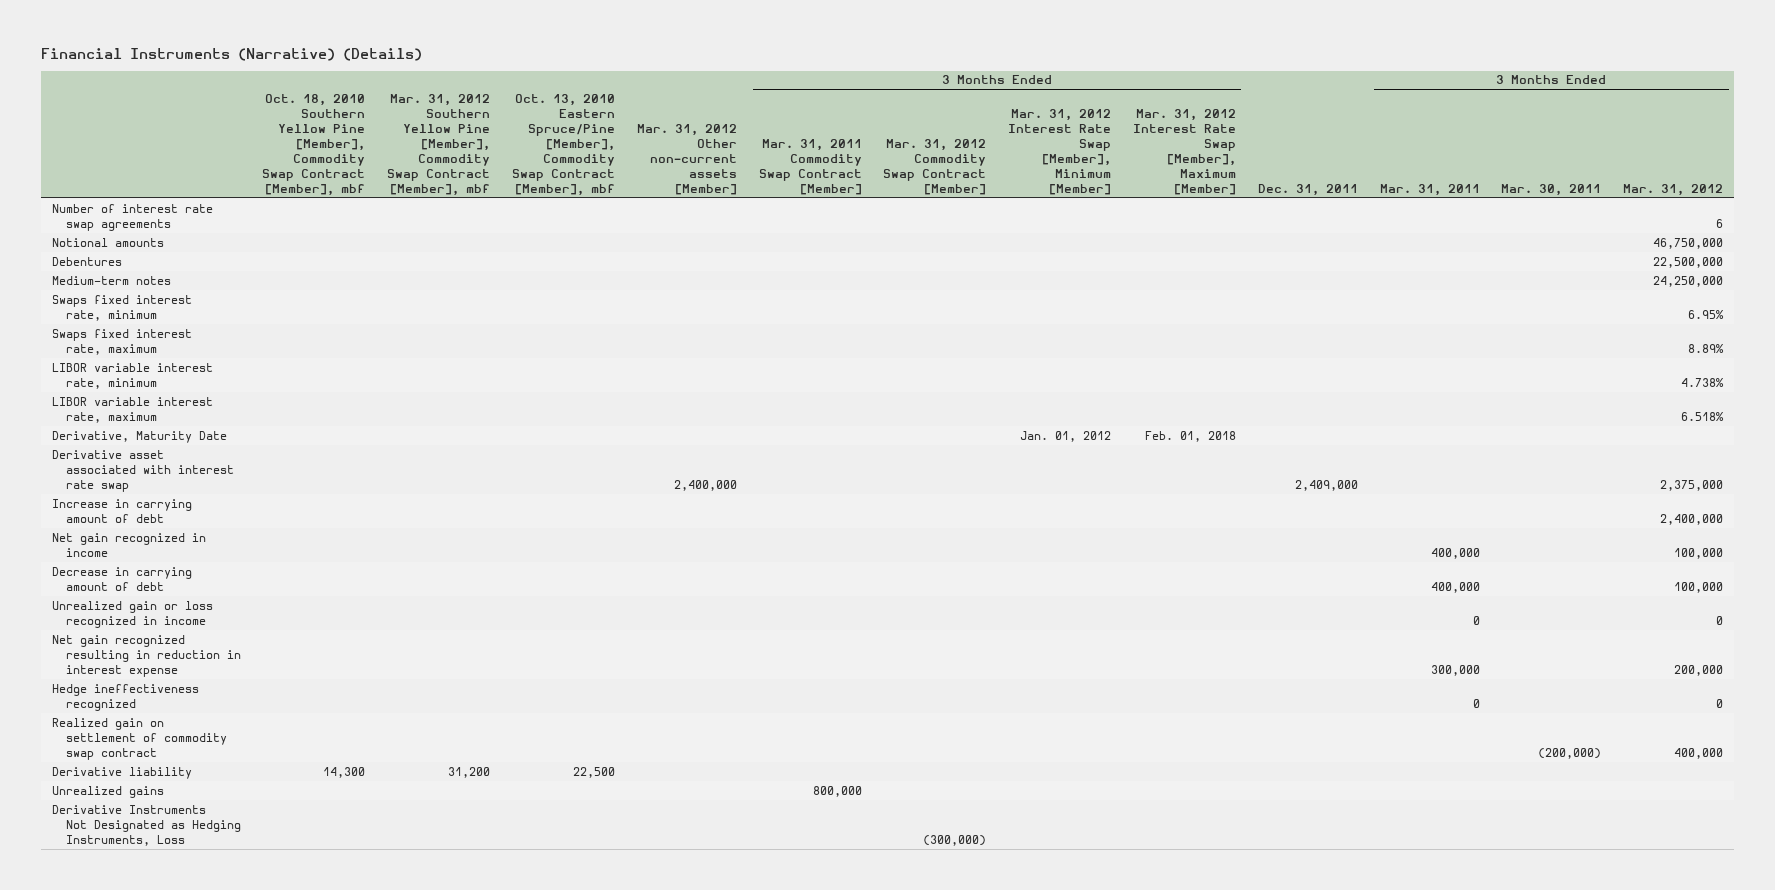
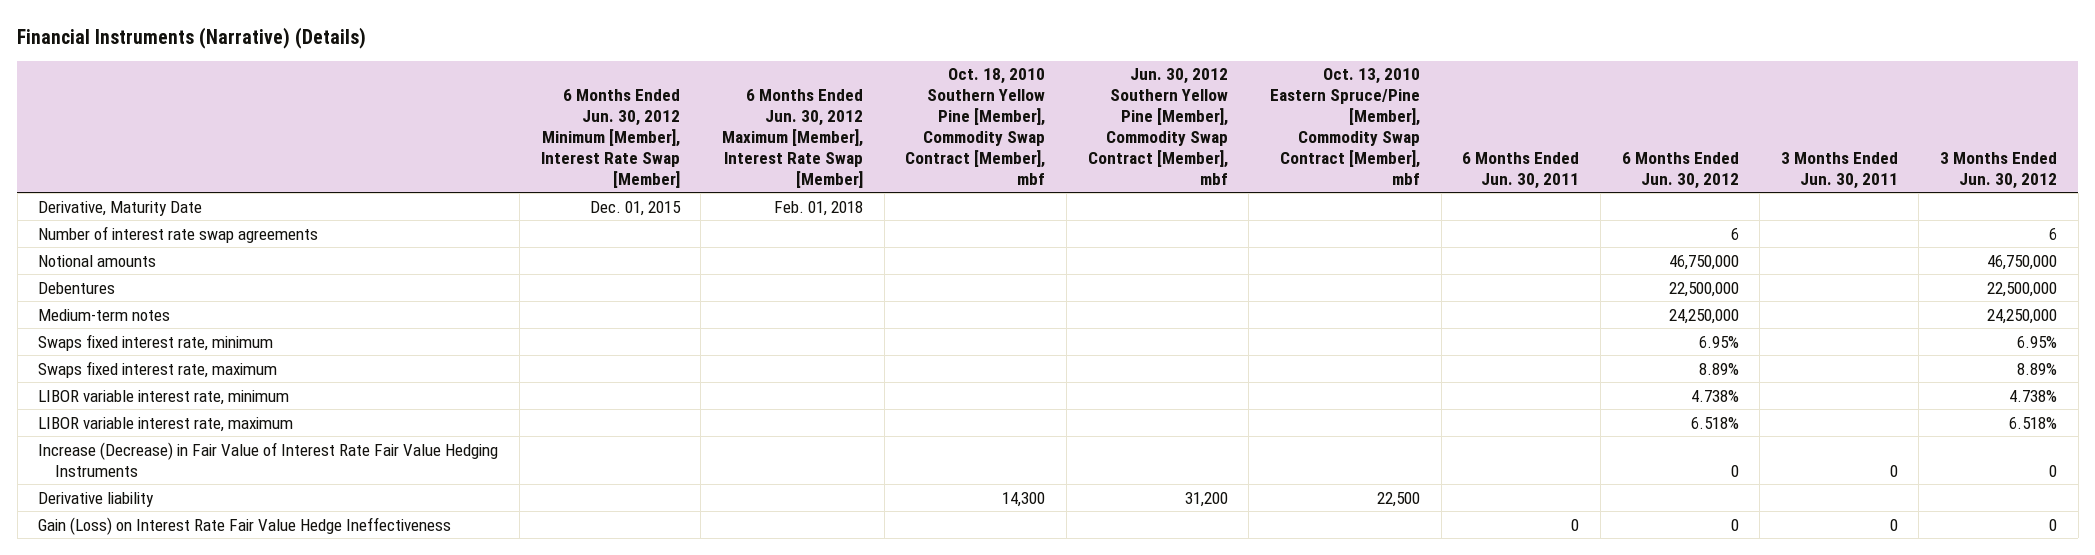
- | Oct. 18, 2010 Southern Yellow Pine [Member], Commodity Swap Contract [Member], mbf | Mar. 31, 2012 Southern Yellow Pine [Member], Commodity Swap Contract [Member], mbf | Oct. 13, 2010 Eastern Spruce/Pine [Member], Commodity Swap Contract [Member], mbf | Mar. 31, 2012 Other non-current assets [Member] | 3 Months Ended Mar. 31, 2011 Commodity Swap Contract [Member] | 3 Months Ended Mar. 31, 2012 Commodity Swap Contract [Member] | 3 Months Ended Mar. 31, 2012 Interest Rate Swap [Member], Minimum [Member] | 3 Months Ended Mar. 31, 2012 Interest Rate Swap [Member], Maximum [Member] | Dec. 31, 2011 | 3 Months Ended Mar. 31, 2011 | 3 Months Ended Mar. 30, 2011 | 3 Months Ended Mar. 31, 2012
+ | 6 Months Ended Jun. 30, 2012 Minimum [Member], Interest Rate Swap [Member] | 6 Months Ended Jun. 30, 2012 Maximum [Member], Interest Rate Swap [Member] | Oct. 18, 2010 Southern Yellow Pine [Member], Commodity Swap Contract [Member], mbf | Jun. 30, 2012 Southern Yellow Pine [Member], Commodity Swap Contract [Member], mbf | Oct. 13, 2010 Eastern Spruce/Pine [Member], Commodity Swap Contract [Member], mbf | 6 Months Ended Jun. 30, 2011 | 6 Months Ended Jun. 30, 2012 | 3 Months Ended Jun. 30, 2011 | 3 Months Ended Jun. 30, 2012
moved up: Derivative, Maturity Date | Dec. 01, 2015 | Feb. 01, 2018 | | | | | | |
- Derivative asset associated with interest rate swap | | | | 2,400,000 | | | | | 2,409,000 | | | 2,375,000
- Increase in carrying amount of debt | | | | | | | | | | | | 2,400,000
- Net gain recognized in income | | | | | | | | | | 400,000 | | 100,000
- Decrease in carrying amount of debt | | | | | | | | | | 400,000 | | 100,000
- Unrealized gain or loss recognized in income | | | | | | | | | | 0 | | 0
- Net gain recognized resulting in reduction in interest expense | | | | | | | | | | 300,000 | | 200,000
- Hedge ineffectiveness recognized | | | | | | | | | | 0 | | 0
- Realized gain on settlement of commodity swap contract | | | | | | | | | | | (200,000) | 400,000
+ Increase (Decrease) in Fair Value of Interest Rate Fair Value Hedging Instruments | | | | | | | 0 | 0 | 0
- Unrealized gains | | | | | 800,000 | | | | | | |
- Derivative Instruments Not Designated as Hedging Instruments, Loss | | | | | | (300,000) | | | | | |
+ Gain (Loss) on Interest Rate Fair Value Hedge Ineffectiveness | | | | | | 0 | 0 | 0 | 0

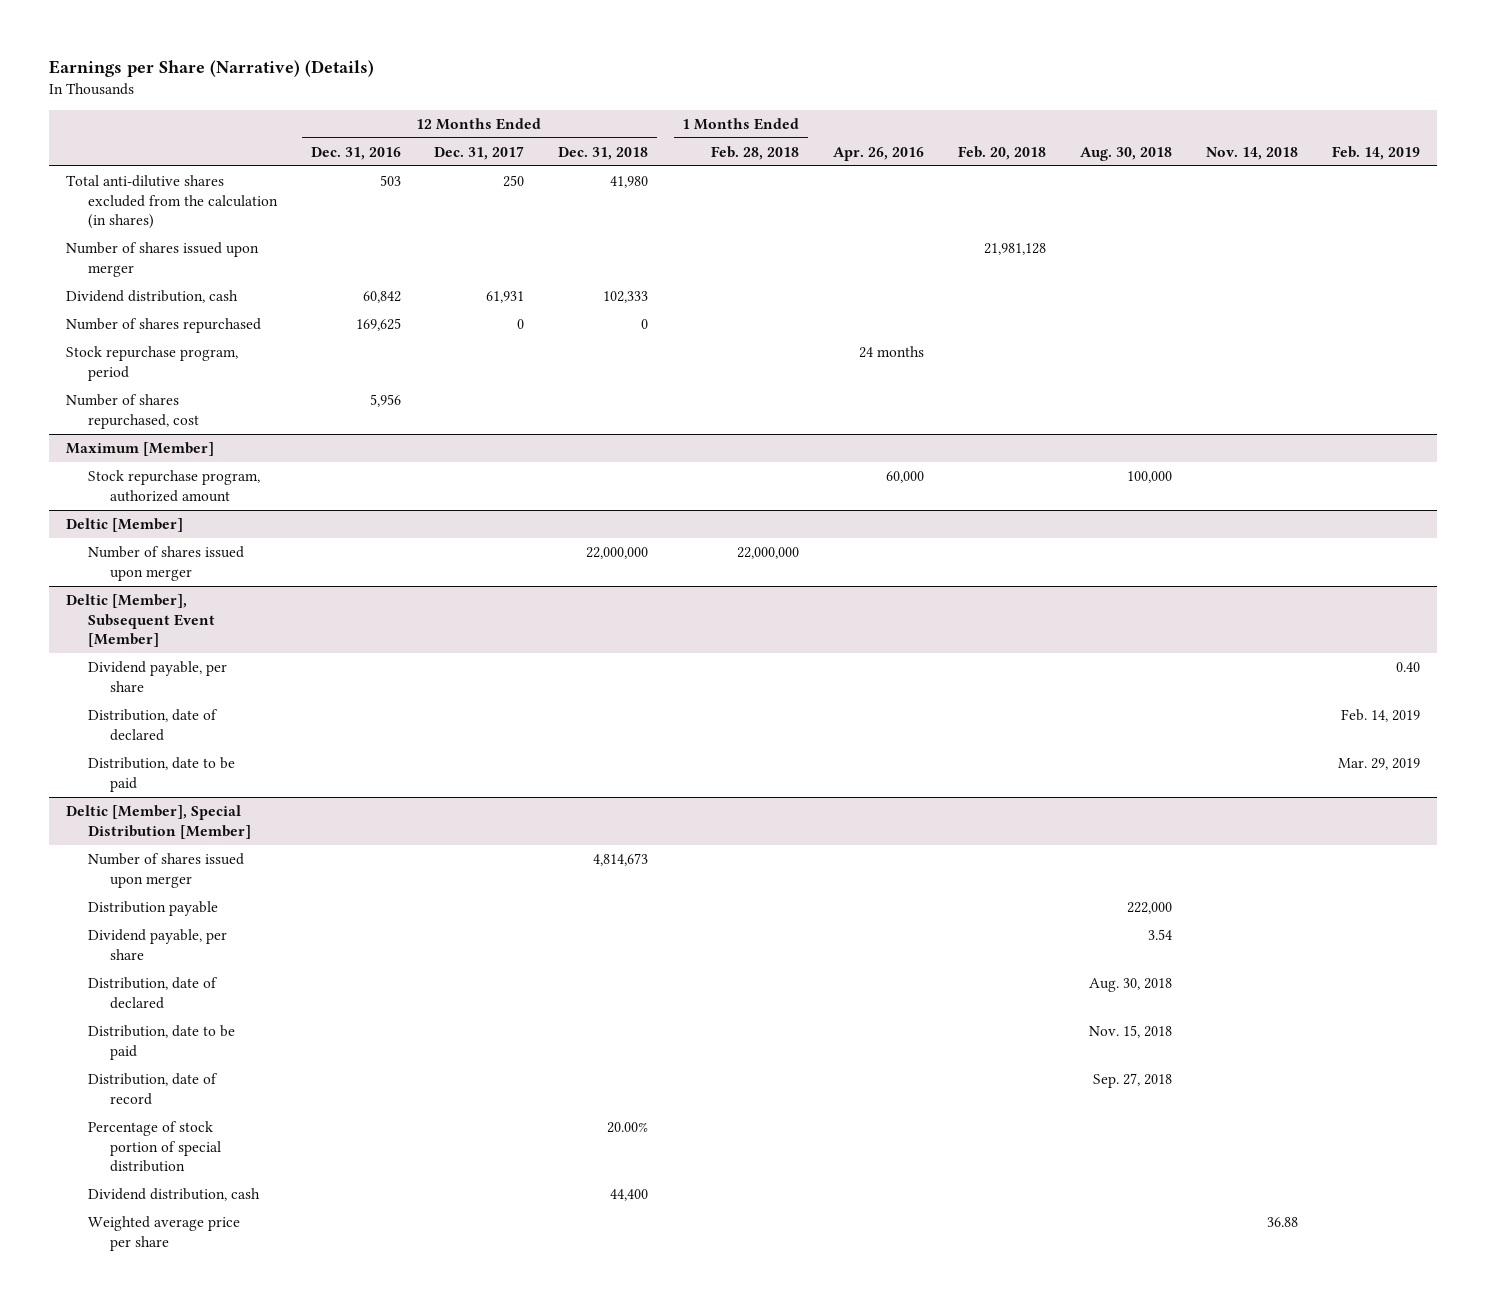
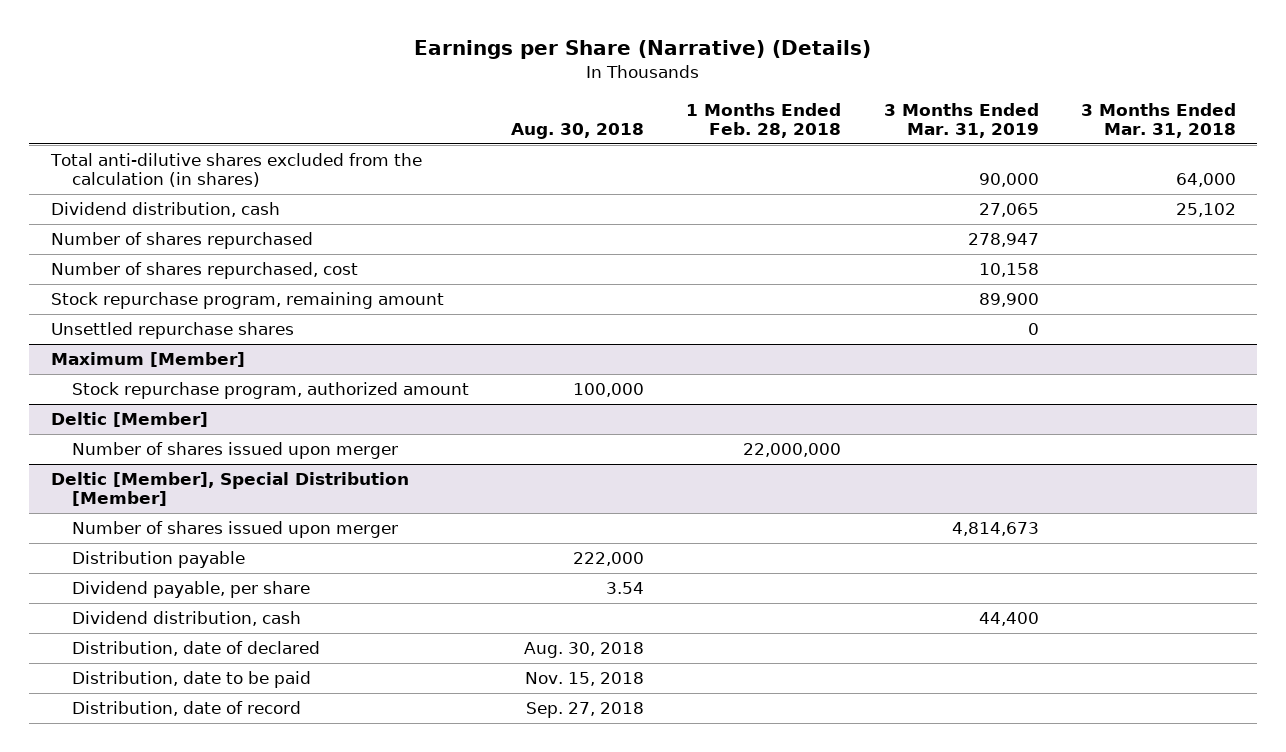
- | 12 Months Ended Dec. 31, 2016 | 12 Months Ended Dec. 31, 2017 | 12 Months Ended Dec. 31, 2018 | 1 Months Ended Feb. 28, 2018 | Apr. 26, 2016 | Feb. 20, 2018 | Aug. 30, 2018 | Nov. 14, 2018 | Feb. 14, 2019
+ | Aug. 30, 2018 | 1 Months Ended Feb. 28, 2018 | 3 Months Ended Mar. 31, 2019 | 3 Months Ended Mar. 31, 2018
- Number of shares issued upon merger | | | | | | 21,981,128 | | |
- Stock repurchase program, period | | | | | 24 months | | | |
+ Stock repurchase program, remaining amount | | | 89,900 |
+ Unsettled repurchase shares | | | 0 |
- Deltic [Member], Subsequent Event [Member]
- Dividend payable, per share | | | | | | | | | 0.40
- Distribution, date of declared | | | | | | | | | Feb. 14, 2019
- Distribution, date to be paid | | | | | | | | | Mar. 29, 2019
@ Deltic [Member], Special Distribution [Member]
moved up: Dividend distribution, cash | | | 44,400 |
- Percentage of stock portion of special distribution | | | 20.00% | | | | | |
- Weighted average price per share | | | | | | | | 36.88 |

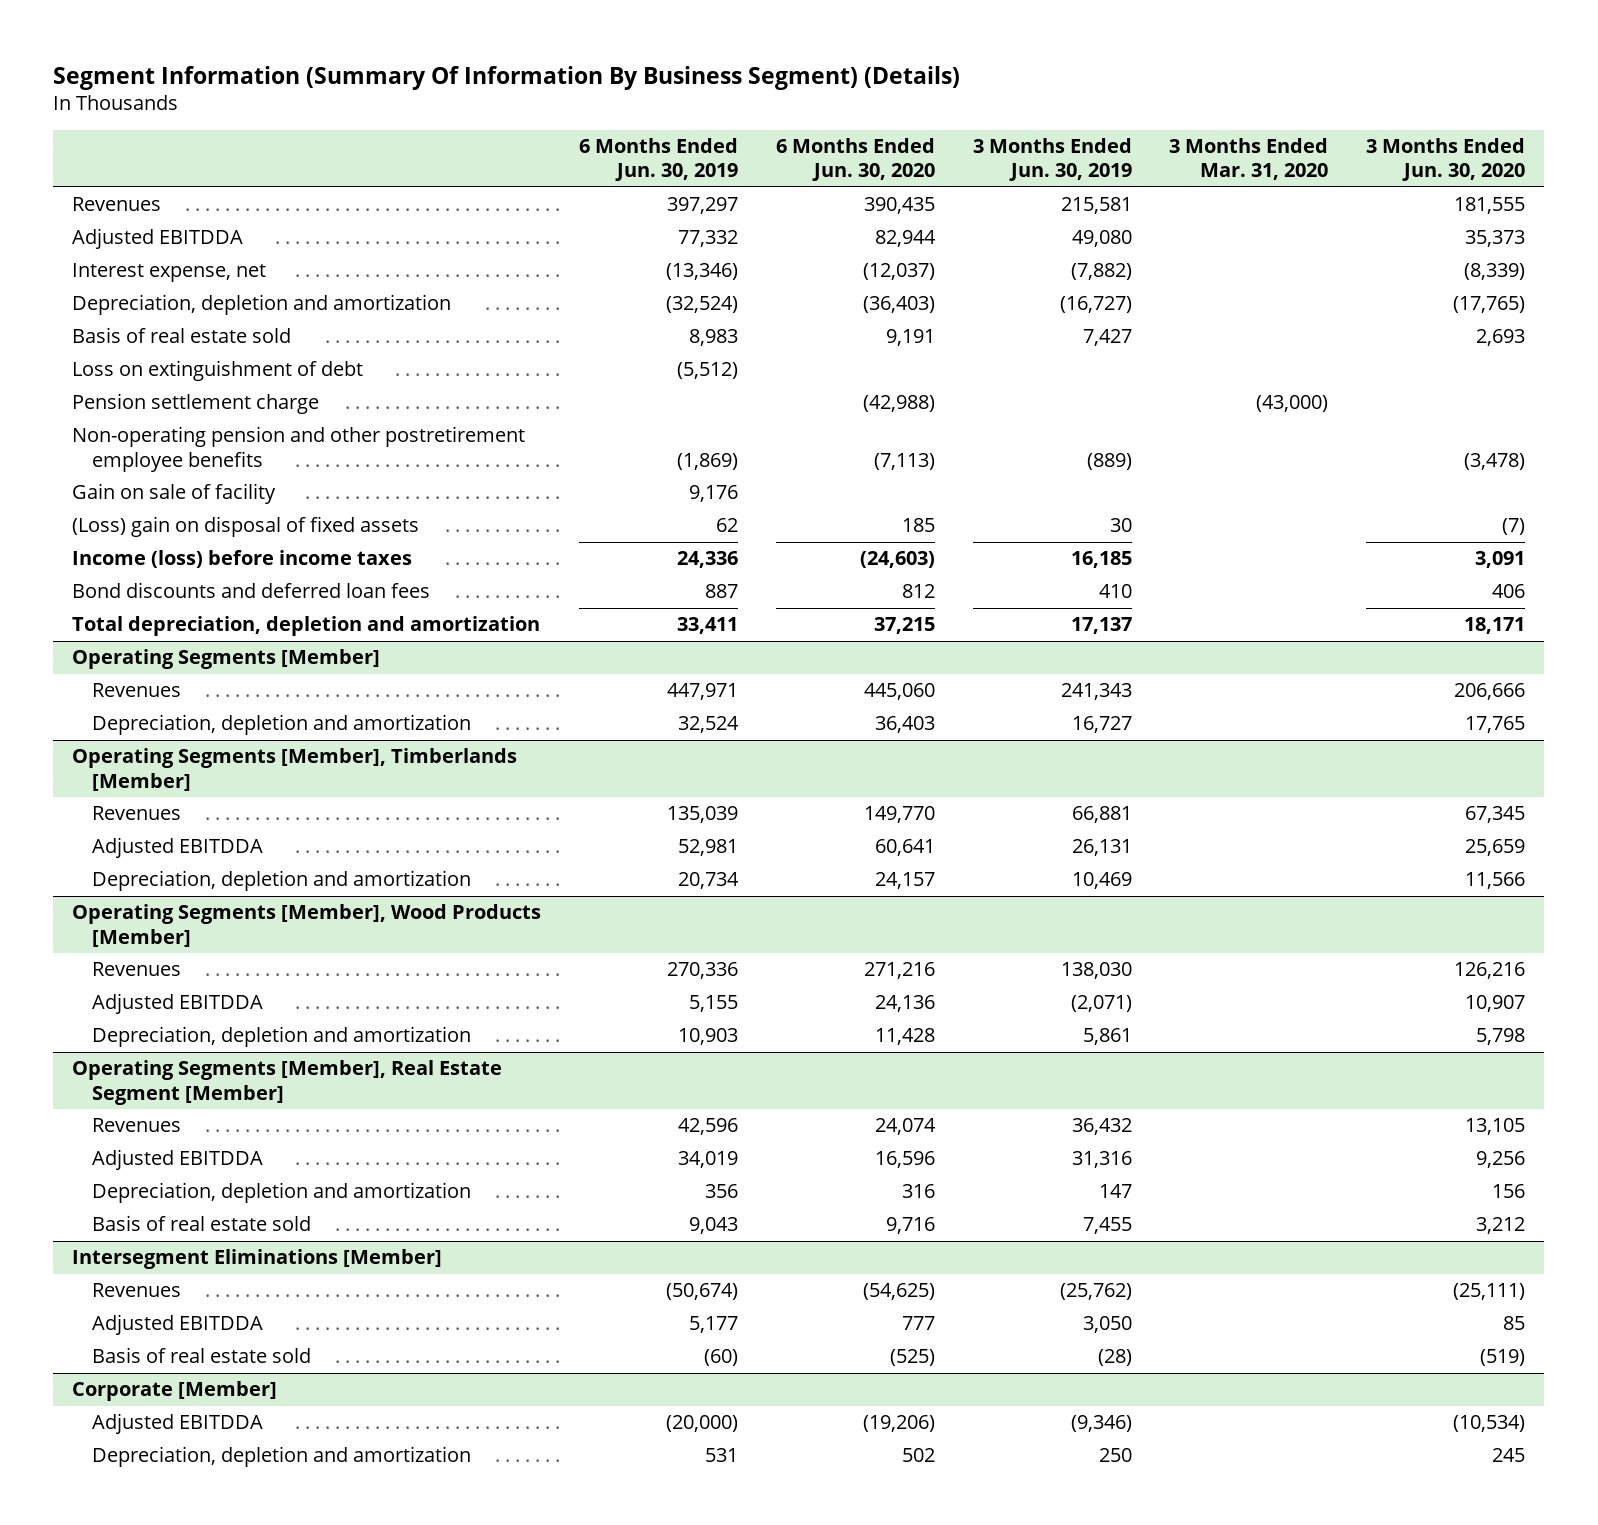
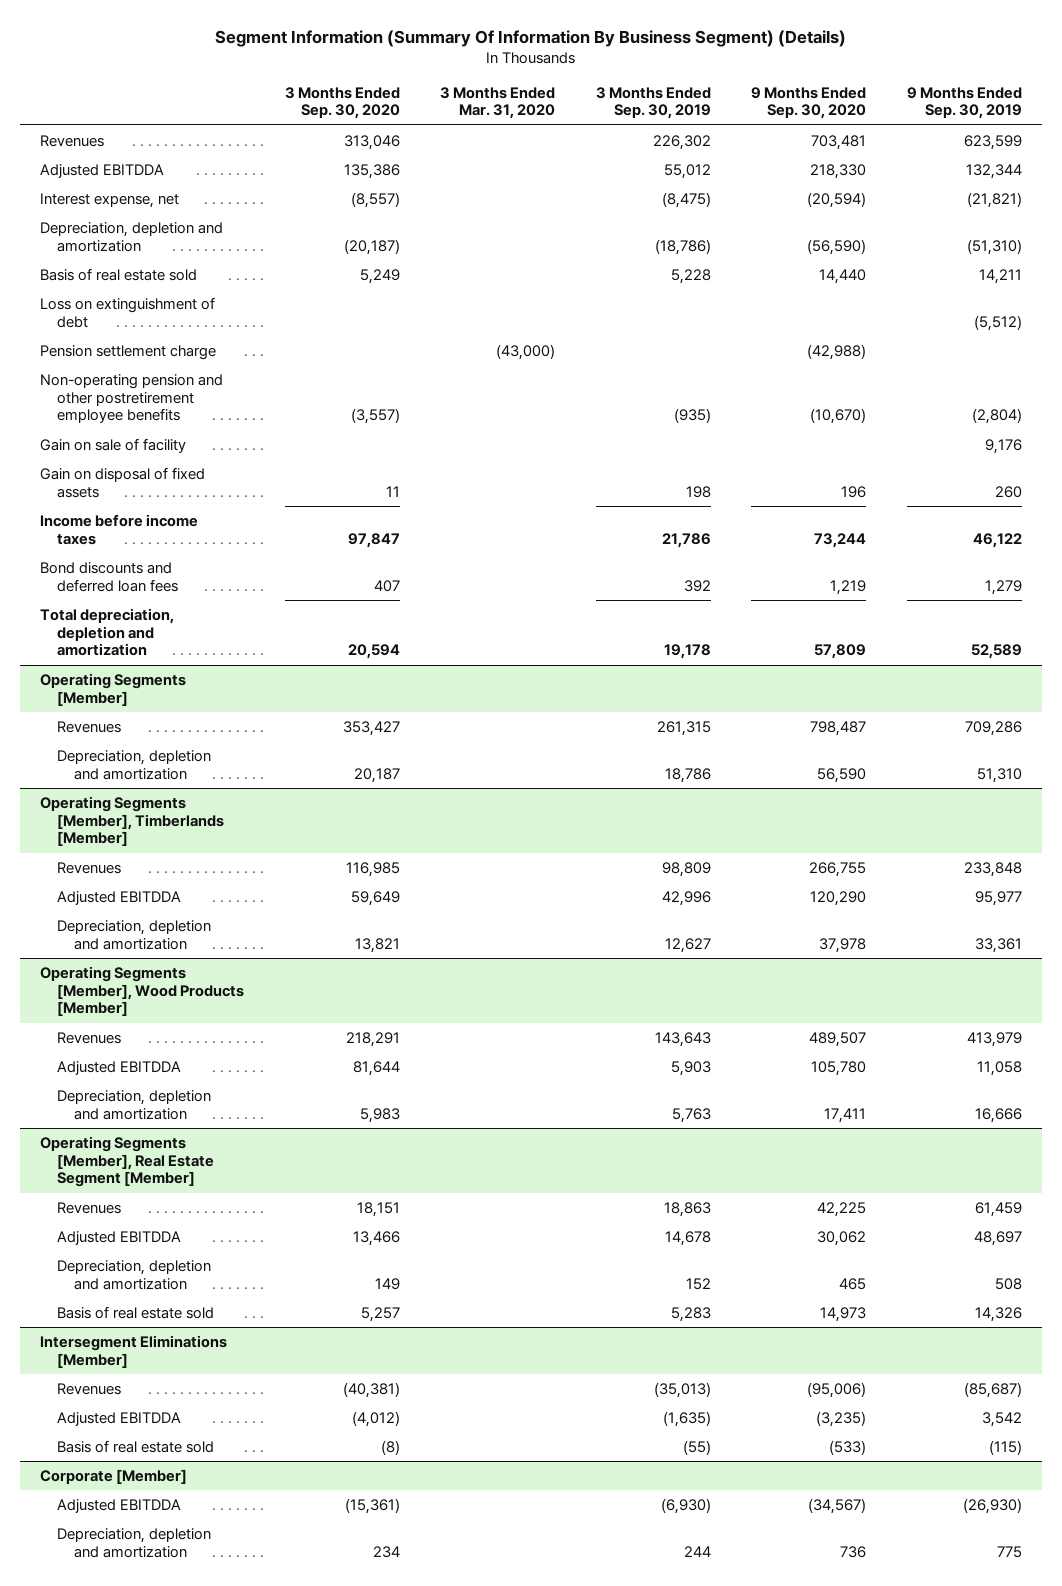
- | 6 Months Ended Jun. 30, 2019 | 6 Months Ended Jun. 30, 2020 | 3 Months Ended Jun. 30, 2019 | 3 Months Ended Mar. 31, 2020 | 3 Months Ended Jun. 30, 2020
+ | 3 Months Ended Sep. 30, 2020 | 3 Months Ended Mar. 31, 2020 | 3 Months Ended Sep. 30, 2019 | 9 Months Ended Sep. 30, 2020 | 9 Months Ended Sep. 30, 2019
- (Loss) gain on disposal of fixed assets | 62 | 185 | 30 | | (7)
- Income (loss) before income taxes | 24,336 | (24,603) | 16,185 | | 3,091
+ Gain on disposal of fixed assets | 11 | | 198 | 196 | 260
+ Income before income taxes | 97,847 | | 21,786 | 73,244 | 46,122

